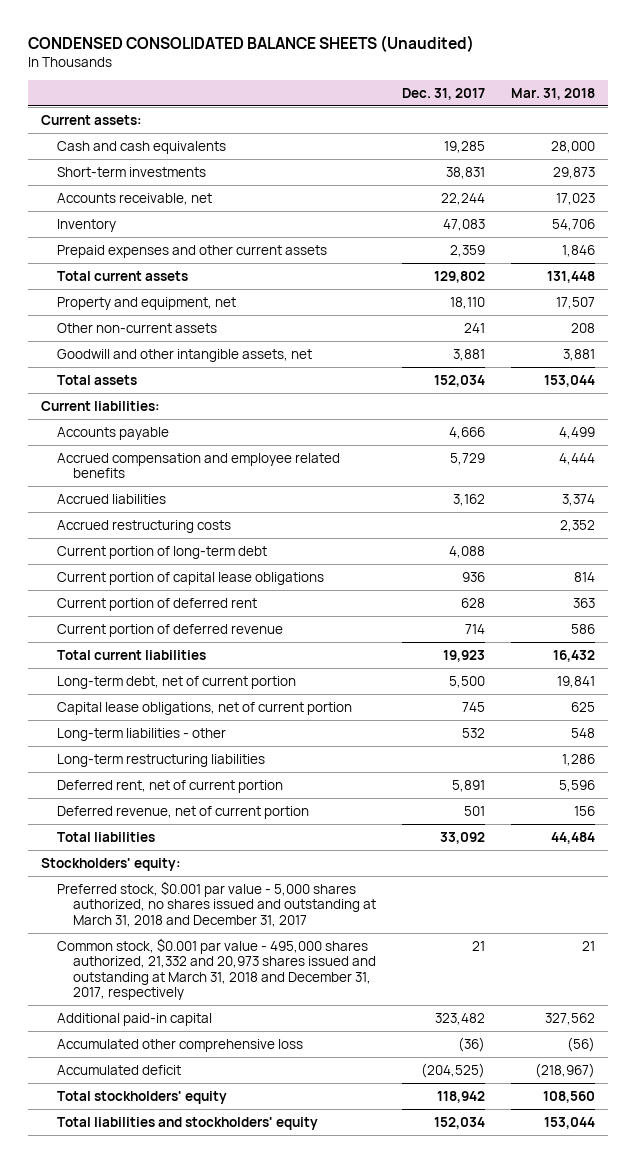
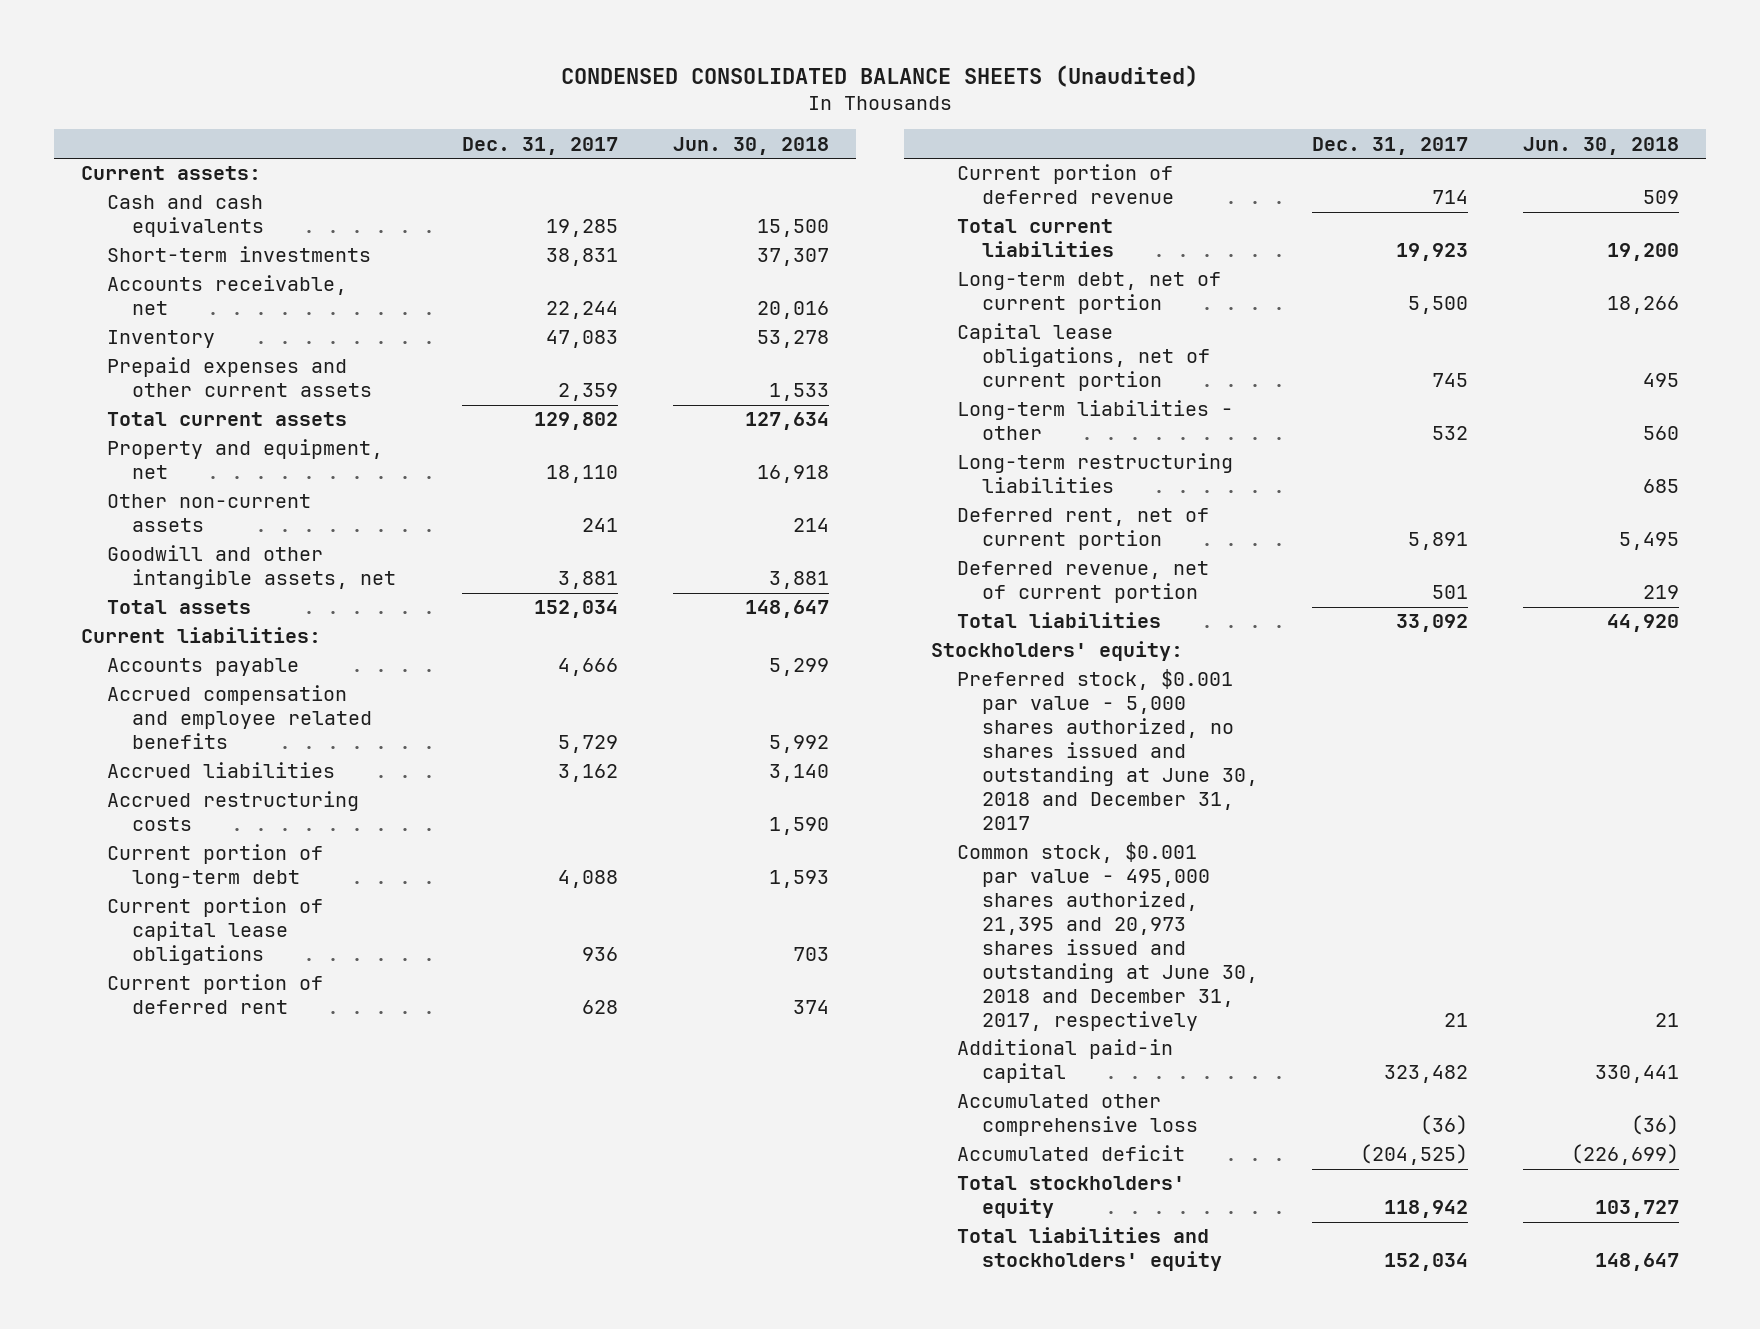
- | Dec. 31, 2017 | Mar. 31, 2018
+ | Dec. 31, 2017 | Jun. 30, 2018
- Preferred stock, $0.001 par value - 5,000 shares authorized, no shares issued and outstanding at March 31, 2018 and December 31, 2017
- Common stock, $0.001 par value - 495,000 shares authorized, 21,332 and 20,973 shares issued and outstanding at March 31, 2018 and December 31, 2017, respectively | 21 | 21
+ Preferred stock, $0.001 par value - 5,000 shares authorized, no shares issued and outstanding at June 30, 2018 and December 31, 2017
+ Common stock, $0.001 par value - 495,000 shares authorized, 21,395 and 20,973 shares issued and outstanding at June 30, 2018 and December 31, 2017, respectively | 21 | 21

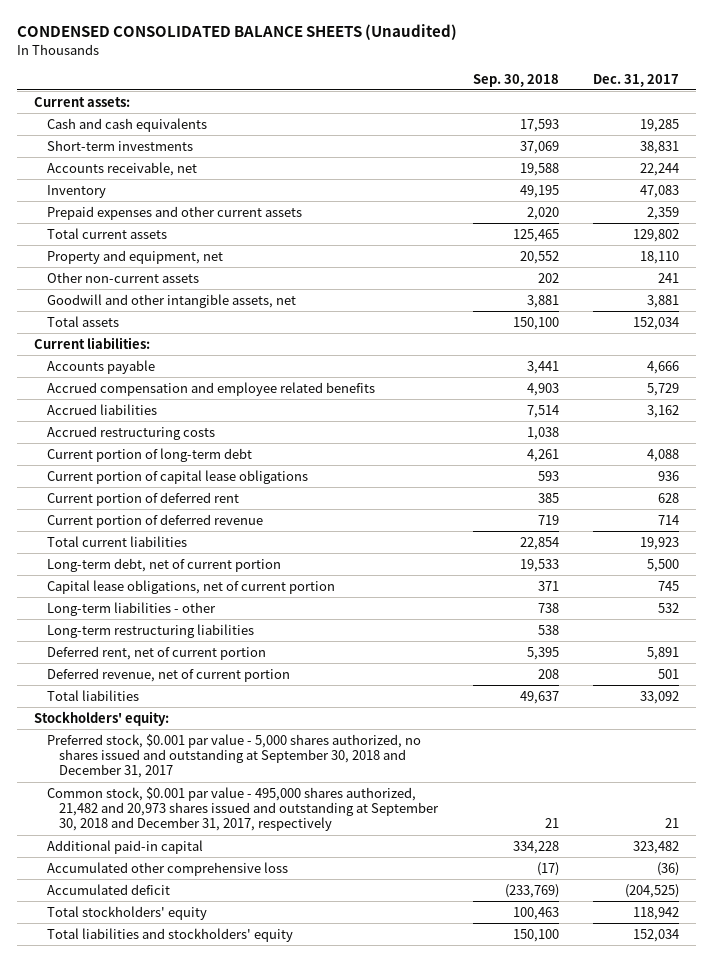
- | Dec. 31, 2017 | Jun. 30, 2018
+ | Sep. 30, 2018 | Dec. 31, 2017
- Preferred stock, $0.001 par value - 5,000 shares authorized, no shares issued and outstanding at June 30, 2018 and December 31, 2017
- Common stock, $0.001 par value - 495,000 shares authorized, 21,395 and 20,973 shares issued and outstanding at June 30, 2018 and December 31, 2017, respectively | 21 | 21
+ Preferred stock, $0.001 par value - 5,000 shares authorized, no shares issued and outstanding at September 30, 2018 and December 31, 2017
+ Common stock, $0.001 par value - 495,000 shares authorized, 21,482 and 20,973 shares issued and outstanding at September 30, 2018 and December 31, 2017, respectively | 21 | 21

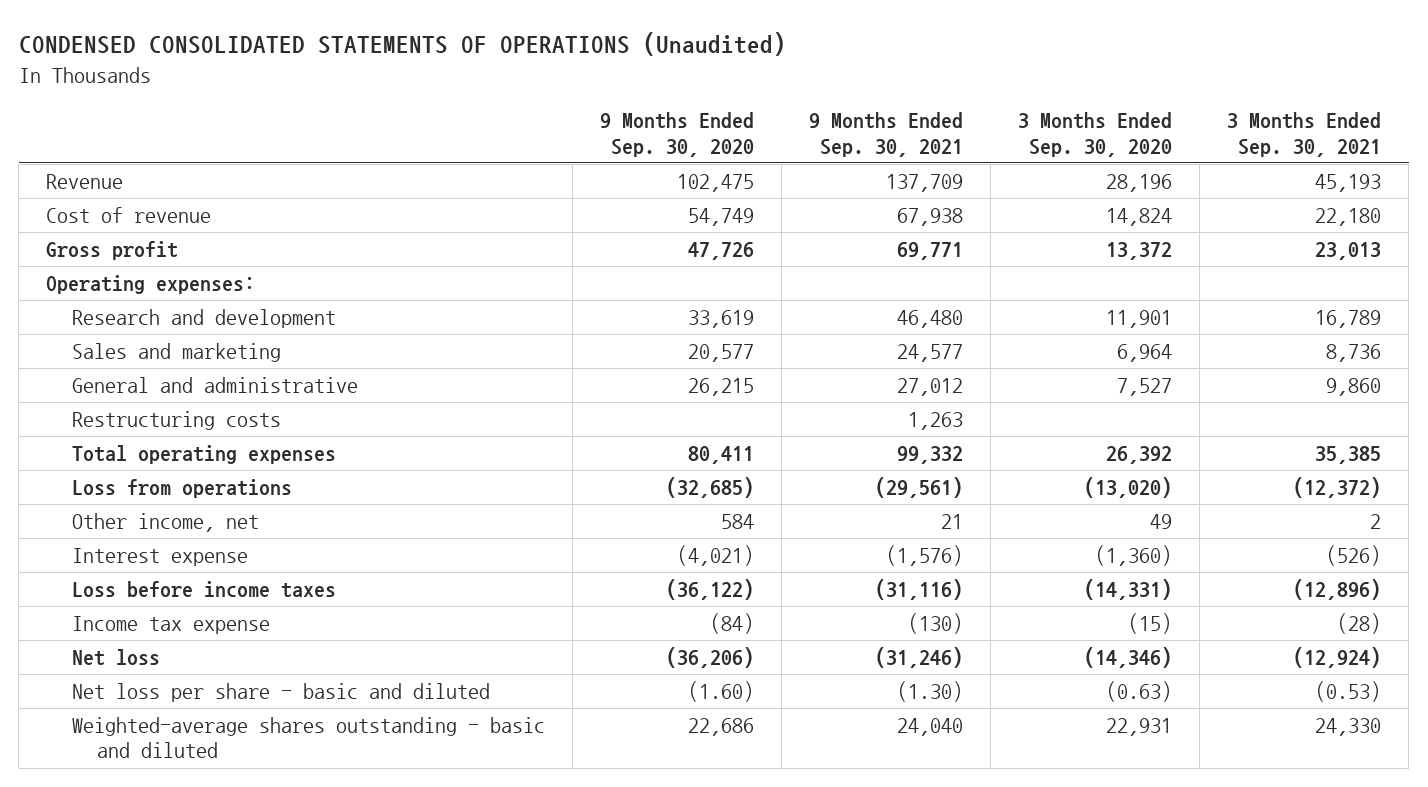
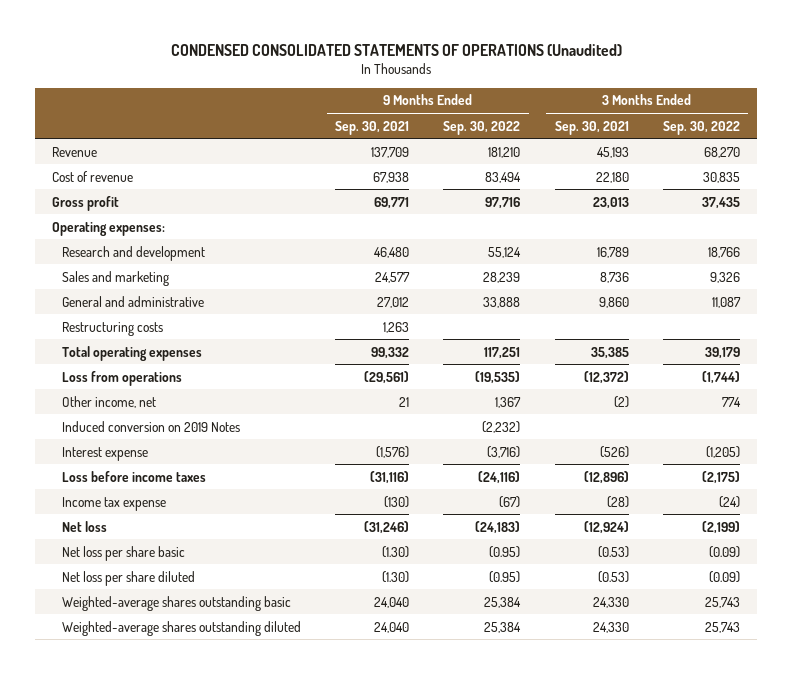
- | 9 Months Ended Sep. 30, 2020 | 9 Months Ended Sep. 30, 2021 | 3 Months Ended Sep. 30, 2020 | 3 Months Ended Sep. 30, 2021
+ | 9 Months Ended Sep. 30, 2021 | 9 Months Ended Sep. 30, 2022 | 3 Months Ended Sep. 30, 2021 | 3 Months Ended Sep. 30, 2022
- Other income, net | 584 | 21 | 49 | 2
+ Other income, net | 21 | 1,367 | (2) | 774
+ Induced conversion on 2019 Notes | | (2,232) | |
- Net loss per share - basic and diluted | (1.60) | (1.30) | (0.63) | (0.53)
- Weighted-average shares outstanding - basic and diluted | 22,686 | 24,040 | 22,931 | 24,330
+ Net loss per share basic | (1.30) | (0.95) | (0.53) | (0.09)
+ Net loss per share diluted | (1.30) | (0.95) | (0.53) | (0.09)
+ Weighted-average shares outstanding basic | 24,040 | 25,384 | 24,330 | 25,743
+ Weighted-average shares outstanding diluted | 24,040 | 25,384 | 24,330 | 25,743

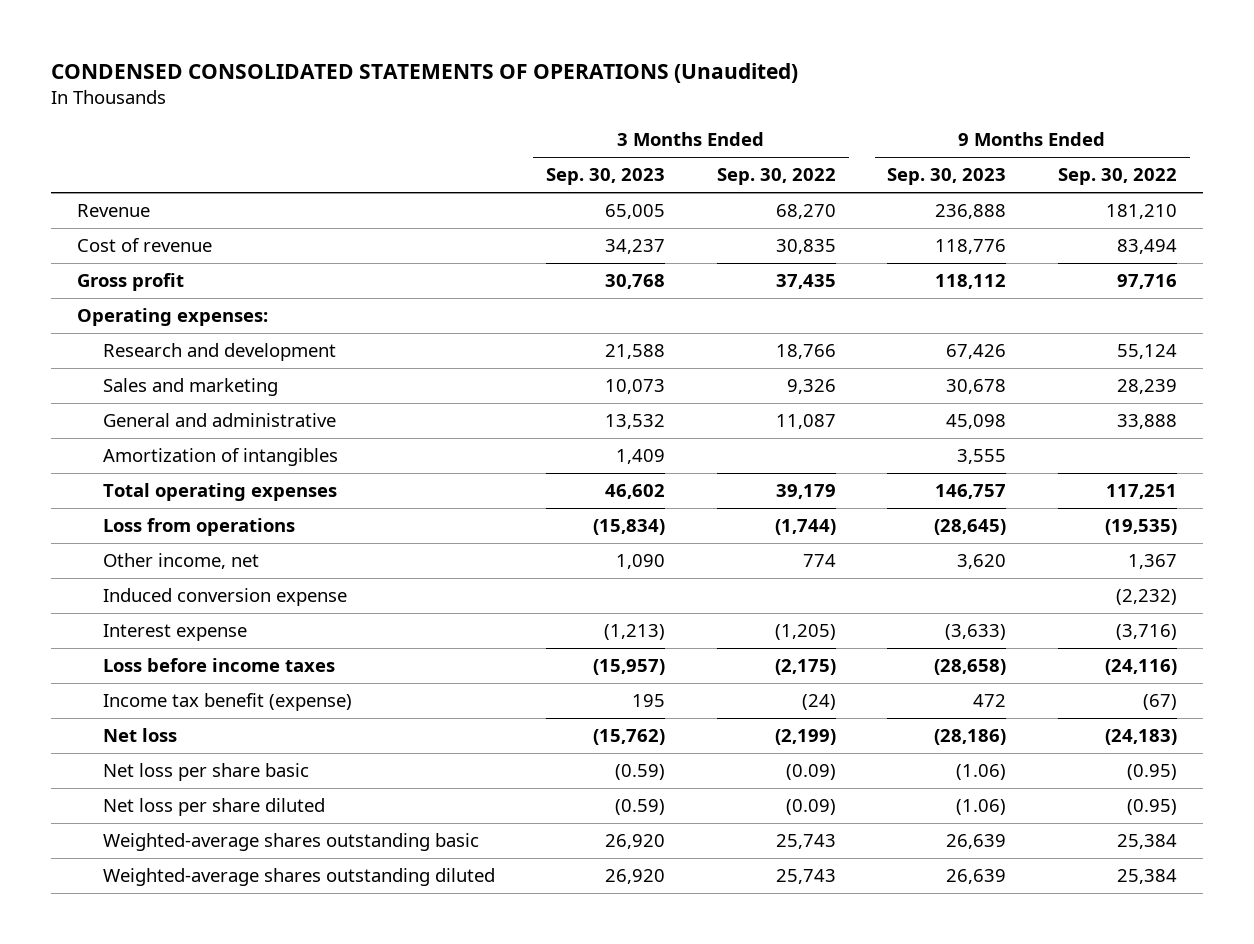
- | 9 Months Ended Sep. 30, 2021 | 9 Months Ended Sep. 30, 2022 | 3 Months Ended Sep. 30, 2021 | 3 Months Ended Sep. 30, 2022
+ | 3 Months Ended Sep. 30, 2023 | 3 Months Ended Sep. 30, 2022 | 9 Months Ended Sep. 30, 2023 | 9 Months Ended Sep. 30, 2022
- Restructuring costs | 1,263 | | |
+ Amortization of intangibles | 1,409 | | 3,555 |
- Induced conversion on 2019 Notes | | (2,232) | |
+ Induced conversion expense | | | | (2,232)
- Income tax expense | (130) | (67) | (28) | (24)
+ Income tax benefit (expense) | 195 | (24) | 472 | (67)

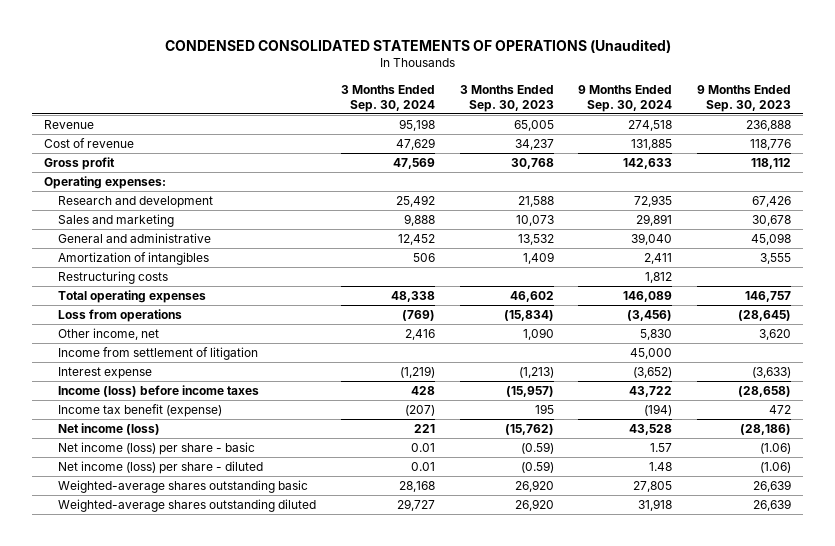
- | 3 Months Ended Sep. 30, 2023 | 3 Months Ended Sep. 30, 2022 | 9 Months Ended Sep. 30, 2023 | 9 Months Ended Sep. 30, 2022
+ | 3 Months Ended Sep. 30, 2024 | 3 Months Ended Sep. 30, 2023 | 9 Months Ended Sep. 30, 2024 | 9 Months Ended Sep. 30, 2023
+ Restructuring costs | | | 1,812 |
- Induced conversion expense | | | | (2,232)
+ Income from settlement of litigation | | | 45,000 |
- Loss before income taxes | (15,957) | (2,175) | (28,658) | (24,116)
+ Income (loss) before income taxes | 428 | (15,957) | 43,722 | (28,658)
- Net loss | (15,762) | (2,199) | (28,186) | (24,183)
- Net loss per share basic | (0.59) | (0.09) | (1.06) | (0.95)
- Net loss per share diluted | (0.59) | (0.09) | (1.06) | (0.95)
+ Net income (loss) | 221 | (15,762) | 43,528 | (28,186)
+ Net income (loss) per share - basic | 0.01 | (0.59) | 1.57 | (1.06)
+ Net income (loss) per share - diluted | 0.01 | (0.59) | 1.48 | (1.06)

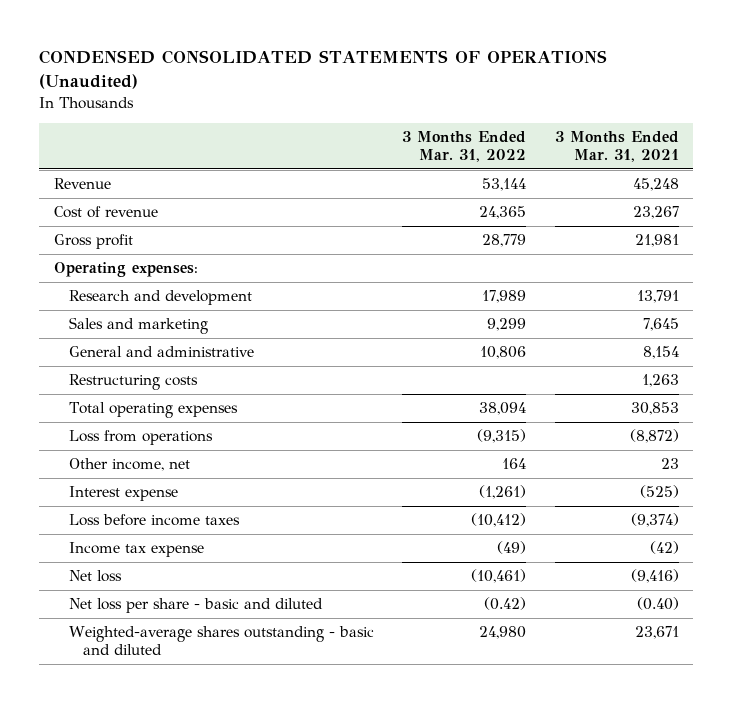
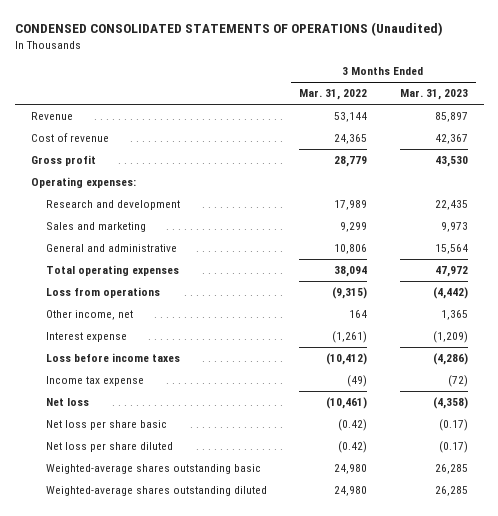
- | 3 Months Ended Mar. 31, 2022 | 3 Months Ended Mar. 31, 2021
+ | 3 Months Ended Mar. 31, 2022 | 3 Months Ended Mar. 31, 2023
- Restructuring costs | | 1,263
- Net loss per share - basic and diluted | (0.42) | (0.40)
- Weighted-average shares outstanding - basic and diluted | 24,980 | 23,671
+ Net loss per share basic | (0.42) | (0.17)
+ Net loss per share diluted | (0.42) | (0.17)
+ Weighted-average shares outstanding basic | 24,980 | 26,285
+ Weighted-average shares outstanding diluted | 24,980 | 26,285

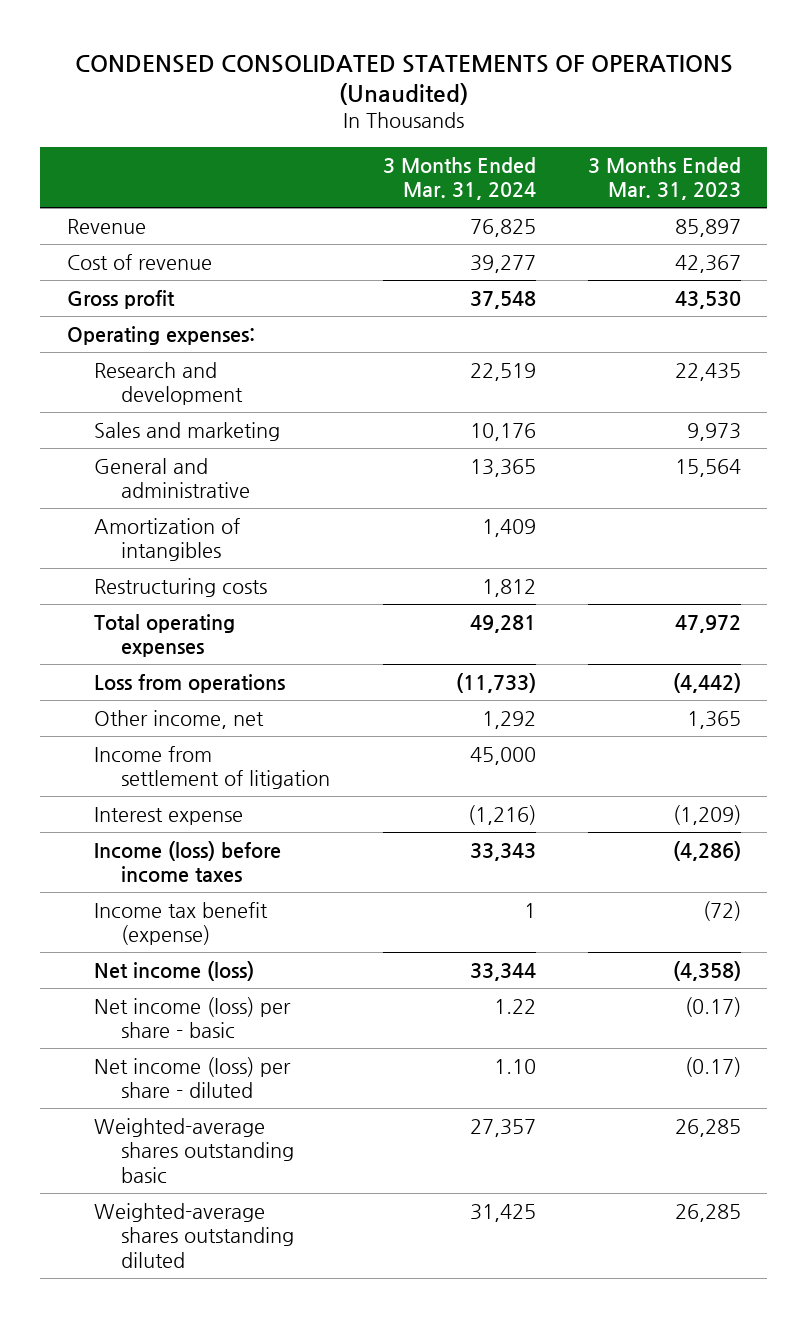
- | 3 Months Ended Mar. 31, 2022 | 3 Months Ended Mar. 31, 2023
+ | 3 Months Ended Mar. 31, 2024 | 3 Months Ended Mar. 31, 2023
+ Amortization of intangibles | 1,409 |
+ Restructuring costs | 1,812 |
+ Income from settlement of litigation | 45,000 |
- Loss before income taxes | (10,412) | (4,286)
- Income tax expense | (49) | (72)
- Net loss | (10,461) | (4,358)
- Net loss per share basic | (0.42) | (0.17)
- Net loss per share diluted | (0.42) | (0.17)
+ Income (loss) before income taxes | 33,343 | (4,286)
+ Income tax benefit (expense) | 1 | (72)
+ Net income (loss) | 33,344 | (4,358)
+ Net income (loss) per share - basic | 1.22 | (0.17)
+ Net income (loss) per share - diluted | 1.10 | (0.17)

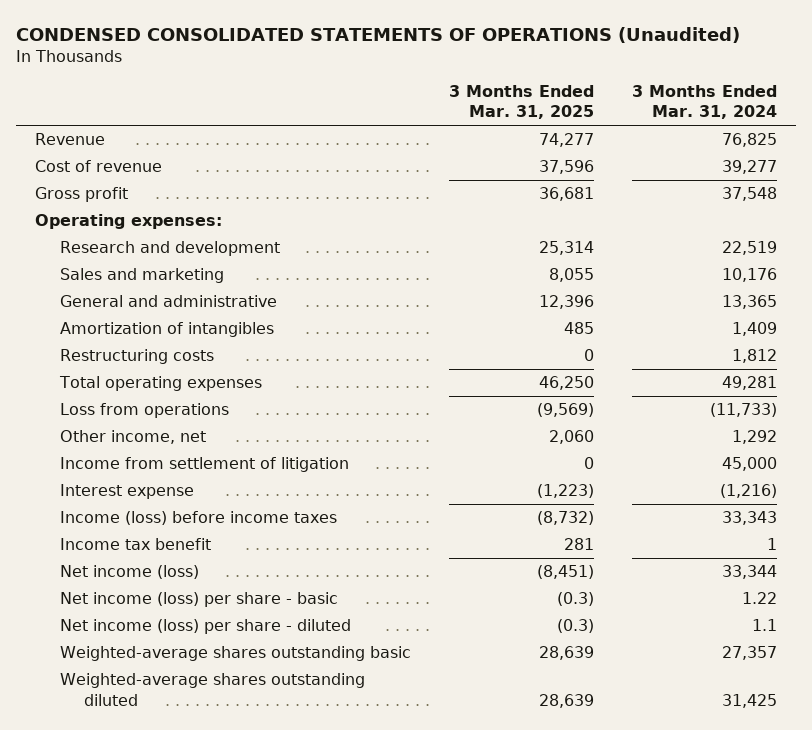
- | 3 Months Ended Mar. 31, 2024 | 3 Months Ended Mar. 31, 2023
+ | 3 Months Ended Mar. 31, 2025 | 3 Months Ended Mar. 31, 2024
- Income tax benefit (expense) | 1 | (72)
+ Income tax benefit | 281 | 1
- Net income (loss) per share - diluted | 1.10 | (0.17)
+ Net income (loss) per share - diluted | (0.3) | 1.1

